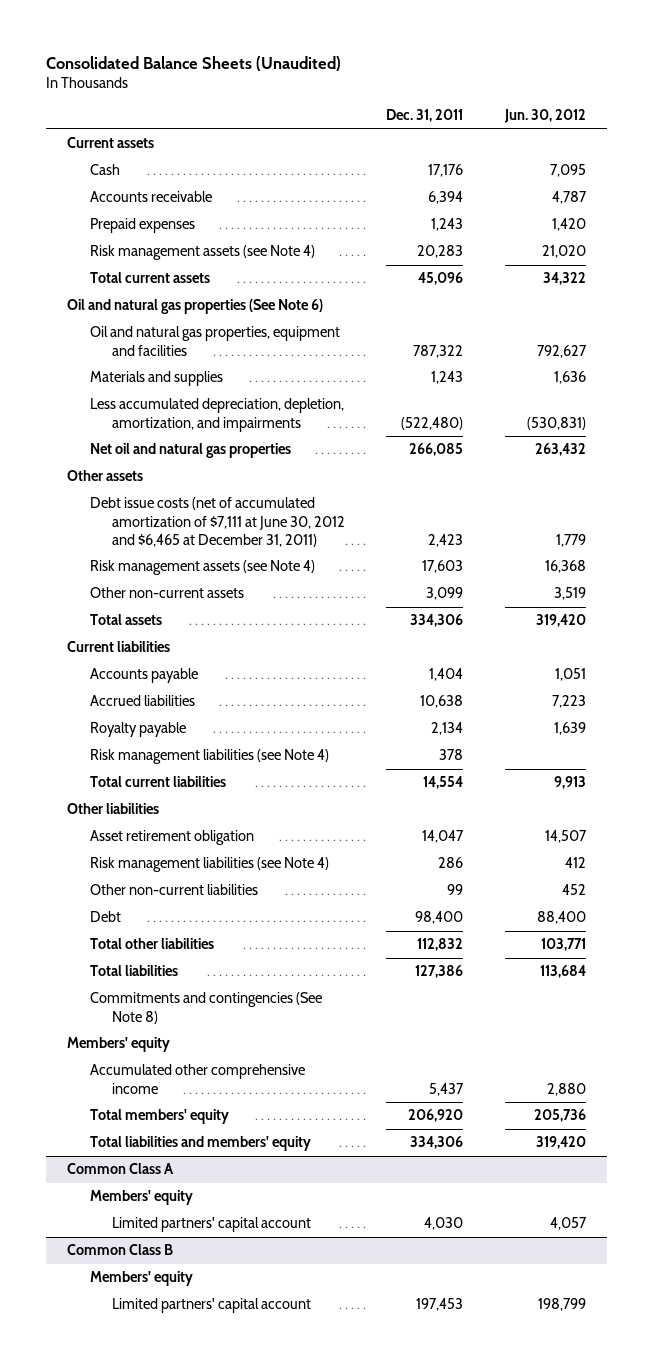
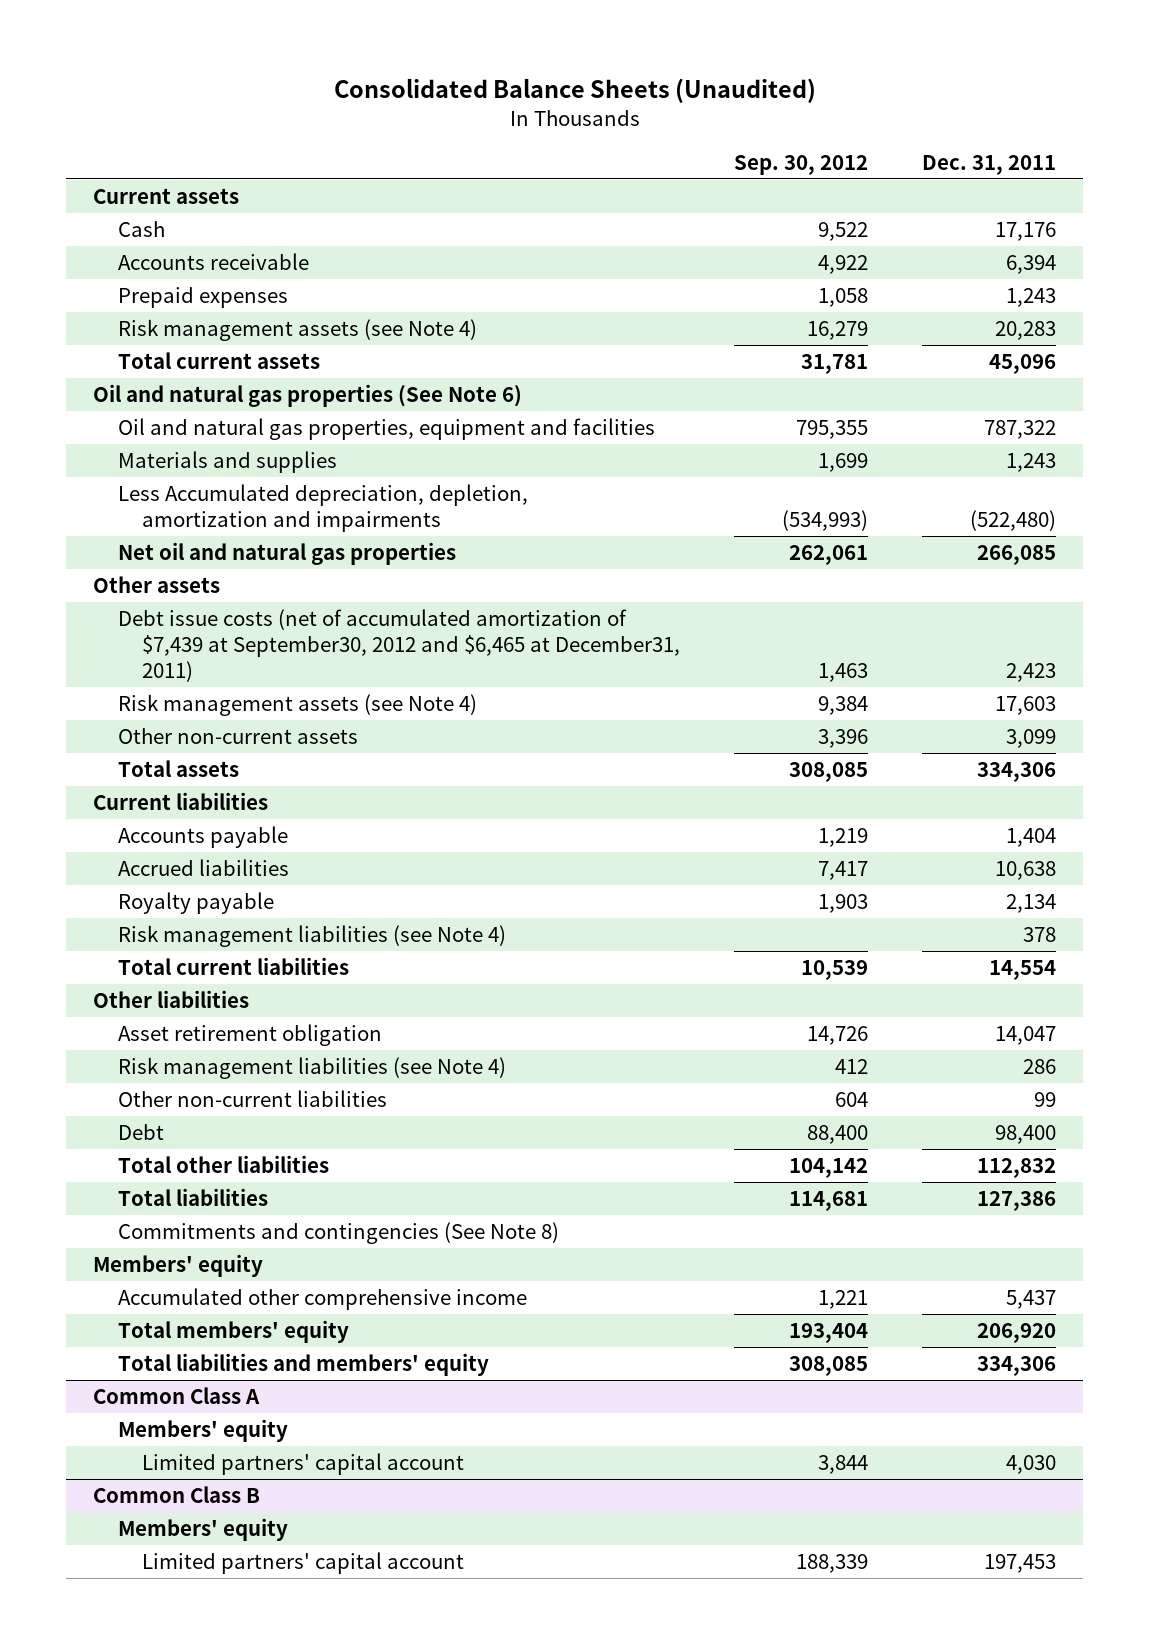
- | Dec. 31, 2011 | Jun. 30, 2012
+ | Sep. 30, 2012 | Dec. 31, 2011
- Less accumulated depreciation, depletion, amortization, and impairments | (522,480) | (530,831)
+ Less Accumulated depreciation, depletion, amortization and impairments | (534,993) | (522,480)
- Debt issue costs (net of accumulated amortization of $7,111 at June 30, 2012 and $6,465 at December 31, 2011) | 2,423 | 1,779
+ Debt issue costs (net of accumulated amortization of $7,439 at September30, 2012 and $6,465 at December31, 2011) | 1,463 | 2,423

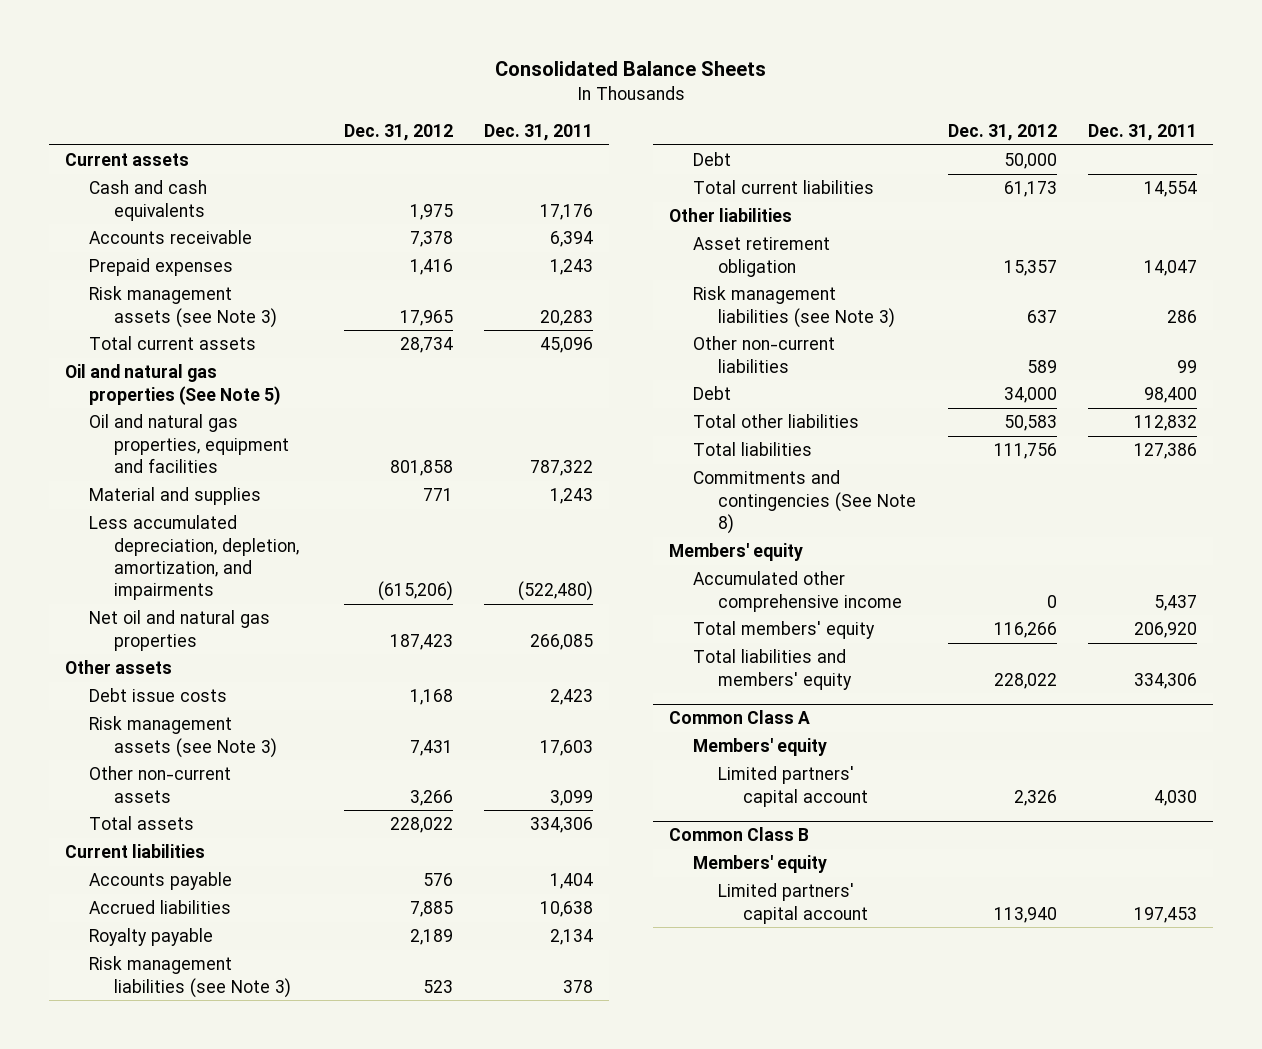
- Consolidated Balance Sheets (Unaudited)
+ Consolidated Balance Sheets
- | Sep. 30, 2012 | Dec. 31, 2011
+ | Dec. 31, 2012 | Dec. 31, 2011
- Cash | 9,522 | 17,176
+ Cash and cash equivalents | 1,975 | 17,176
- Risk management assets (see Note 4) | 16,279 | 20,283
+ Risk management assets (see Note 3) | 17,965 | 20,283
- Oil and natural gas properties (See Note 6)
+ Oil and natural gas properties (See Note 5)
- Materials and supplies | 1,699 | 1,243
- Less Accumulated depreciation, depletion, amortization and impairments | (534,993) | (522,480)
+ Material and supplies | 771 | 1,243
+ Less accumulated depreciation, depletion, amortization, and impairments | (615,206) | (522,480)
- Debt issue costs (net of accumulated amortization of $7,439 at September30, 2012 and $6,465 at December31, 2011) | 1,463 | 2,423
- Risk management assets (see Note 4) | 9,384 | 17,603
+ Debt issue costs | 1,168 | 2,423
+ Risk management assets (see Note 3) | 7,431 | 17,603
- Risk management liabilities (see Note 4) | | 378
+ Risk management liabilities (see Note 3) | 523 | 378
+ Debt | 50,000 |
- Risk management liabilities (see Note 4) | 412 | 286
+ Risk management liabilities (see Note 3) | 637 | 286

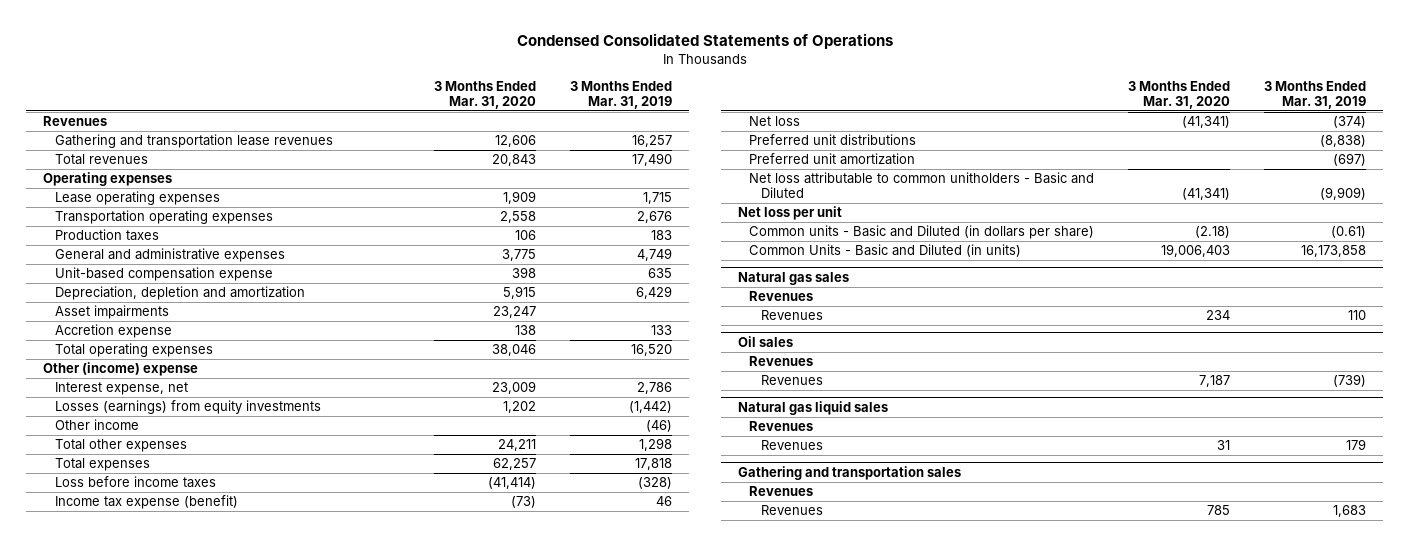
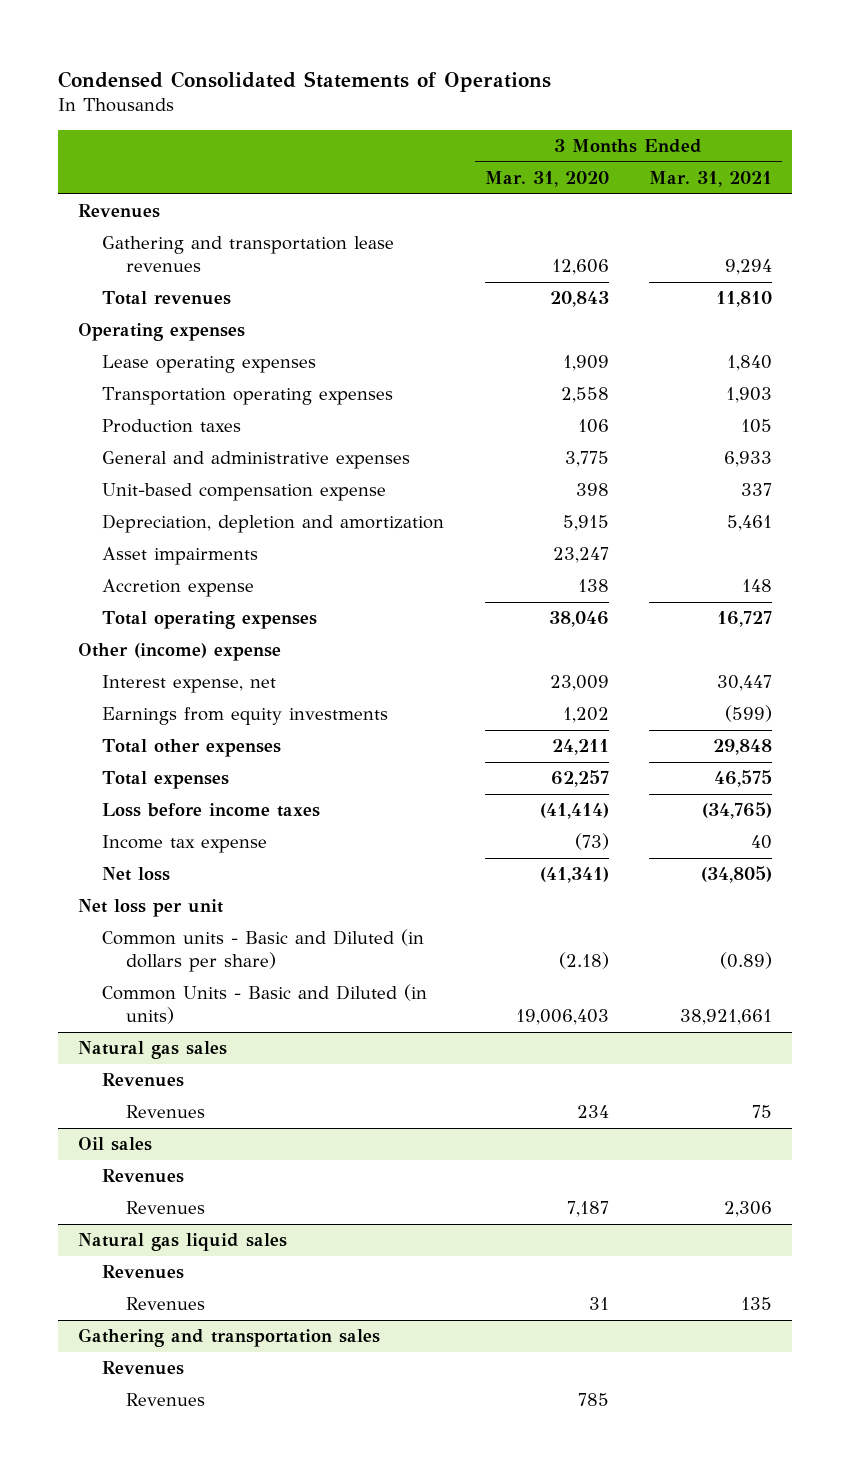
- | 3 Months Ended Mar. 31, 2020 | 3 Months Ended Mar. 31, 2019
+ | 3 Months Ended Mar. 31, 2020 | 3 Months Ended Mar. 31, 2021
- Losses (earnings) from equity investments | 1,202 | (1,442)
- Other income | | (46)
+ Earnings from equity investments | 1,202 | (599)
- Income tax expense (benefit) | (73) | 46
+ Income tax expense | (73) | 40
- Preferred unit distributions | | (8,838)
- Preferred unit amortization | | (697)
- Net loss attributable to common unitholders - Basic and Diluted | (41,341) | (9,909)

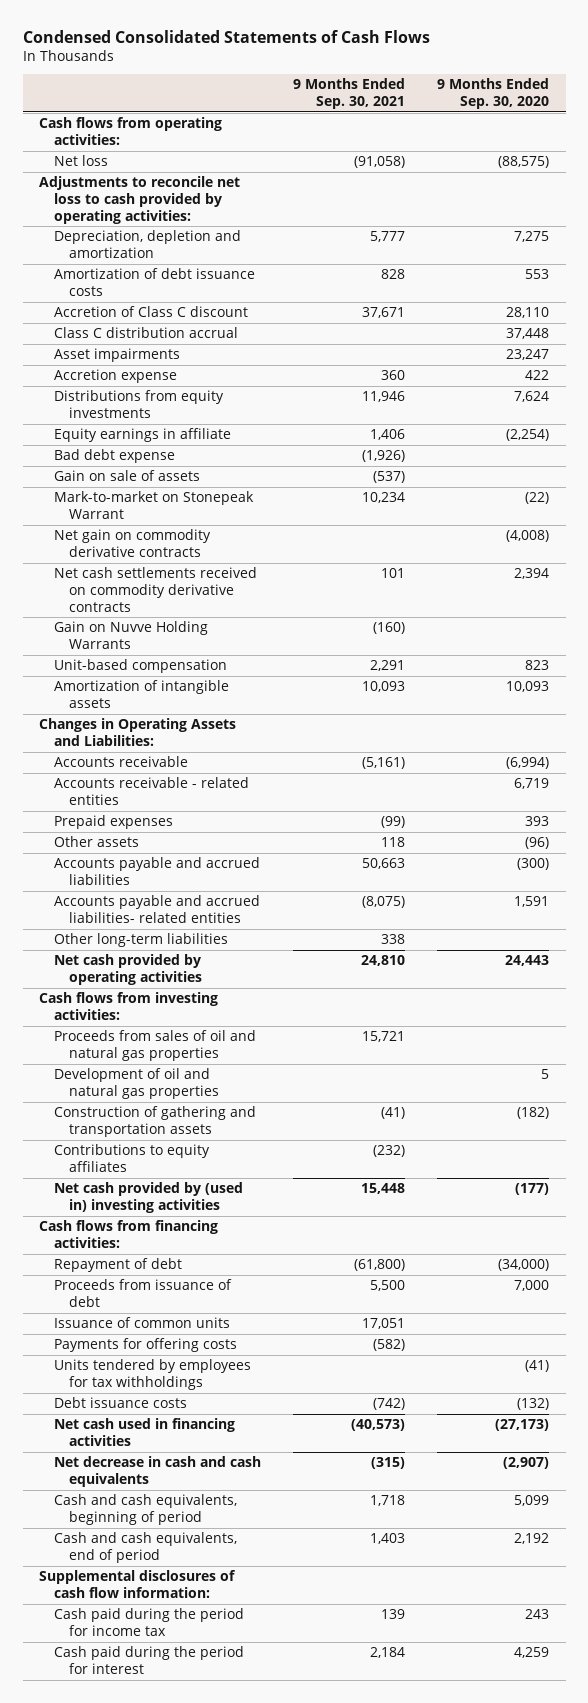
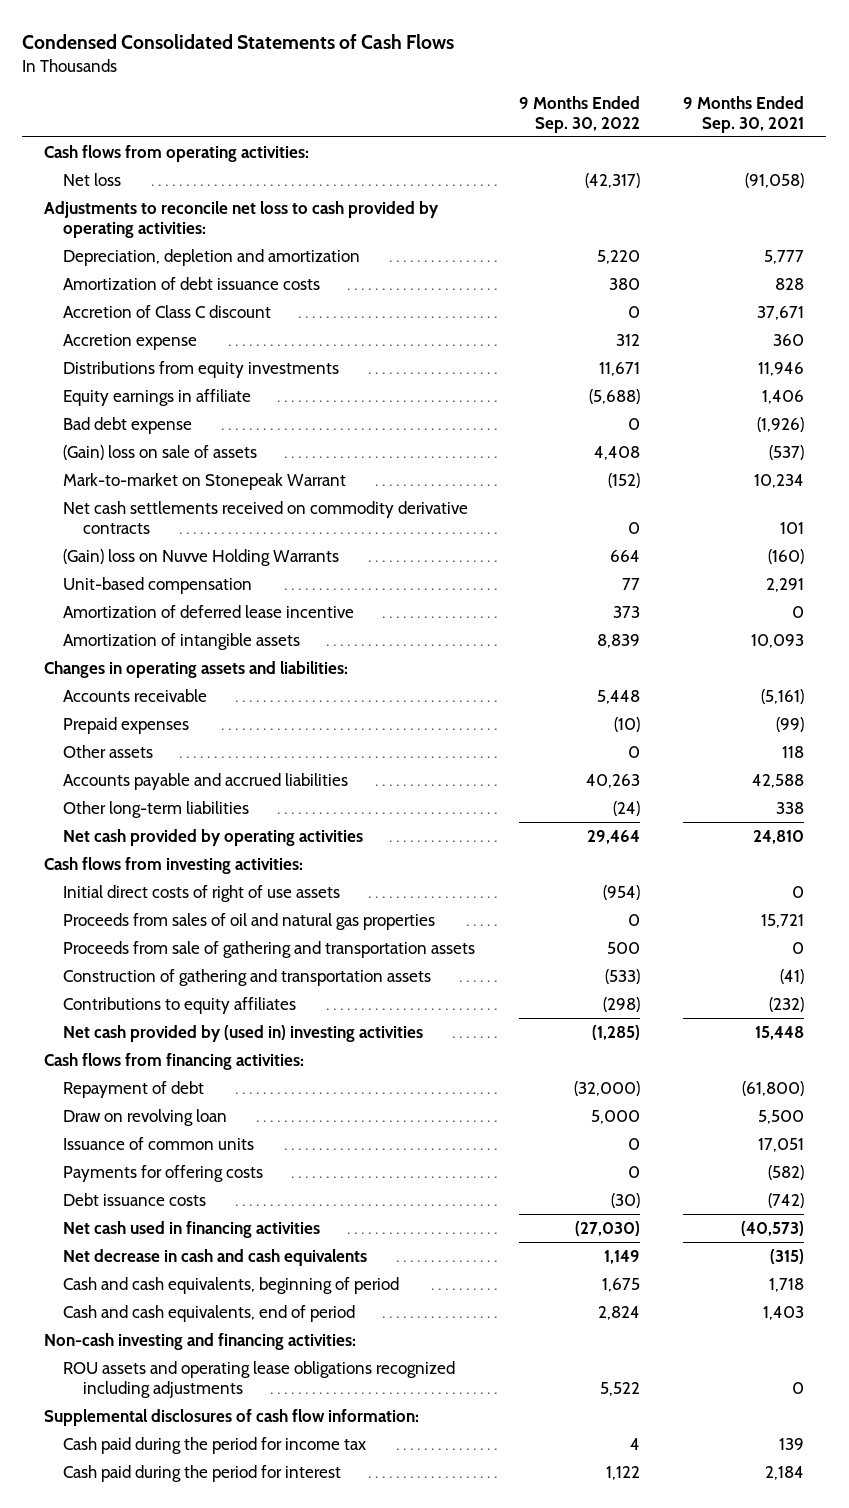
- | 9 Months Ended Sep. 30, 2021 | 9 Months Ended Sep. 30, 2020
+ | 9 Months Ended Sep. 30, 2022 | 9 Months Ended Sep. 30, 2021
- Class C distribution accrual | | 37,448
- Asset impairments | | 23,247
- Gain on sale of assets | (537) |
+ (Gain) loss on sale of assets | 4,408 | (537)
- Net gain on commodity derivative contracts | | (4,008)
- Gain on Nuvve Holding Warrants | (160) |
+ (Gain) loss on Nuvve Holding Warrants | 664 | (160)
+ Amortization of deferred lease incentive | 373 | 0
- Changes in Operating Assets and Liabilities:
+ Changes in operating assets and liabilities:
- Accounts receivable - related entities | | 6,719
- Accounts payable and accrued liabilities | 50,663 | (300)
- Accounts payable and accrued liabilities- related entities | (8,075) | 1,591
+ Accounts payable and accrued liabilities | 40,263 | 42,588
+ Initial direct costs of right of use assets | (954) | 0
- Development of oil and natural gas properties | | 5
+ Proceeds from sale of gathering and transportation assets | 500 | 0
- Proceeds from issuance of debt | 5,500 | 7,000
+ Draw on revolving loan | 5,000 | 5,500
- Units tendered by employees for tax withholdings | | (41)
+ Non-cash investing and financing activities:
+ ROU assets and operating lease obligations recognized including adjustments | 5,522 | 0

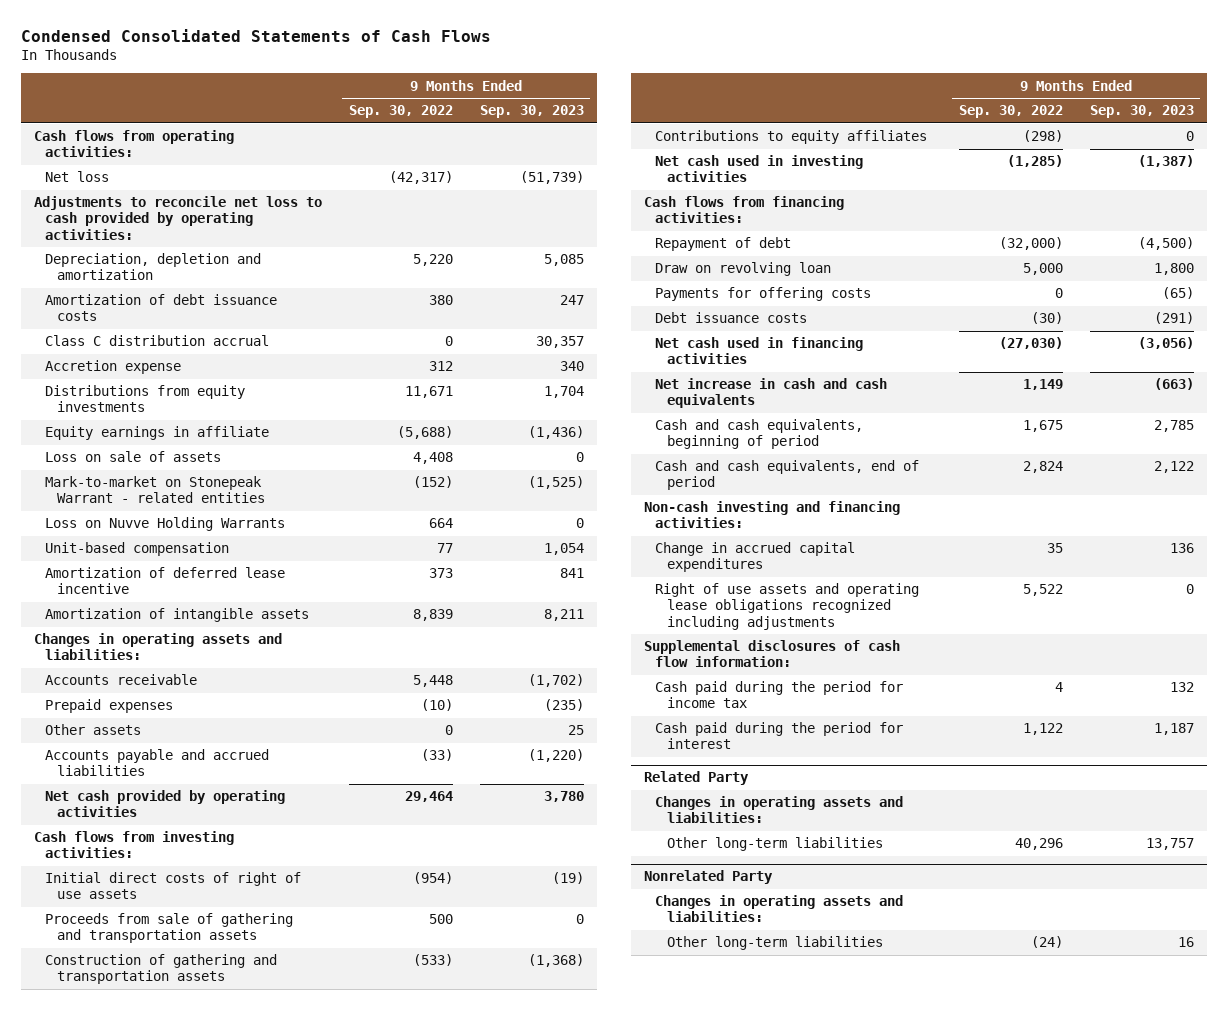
- | 9 Months Ended Sep. 30, 2022 | 9 Months Ended Sep. 30, 2021
+ | 9 Months Ended Sep. 30, 2022 | 9 Months Ended Sep. 30, 2023
- Accretion of Class C discount | 0 | 37,671
+ Class C distribution accrual | 0 | 30,357
- Bad debt expense | 0 | (1,926)
- (Gain) loss on sale of assets | 4,408 | (537)
- Mark-to-market on Stonepeak Warrant | (152) | 10,234
- Net cash settlements received on commodity derivative contracts | 0 | 101
- (Gain) loss on Nuvve Holding Warrants | 664 | (160)
+ Loss on sale of assets | 4,408 | 0
+ Mark-to-market on Stonepeak Warrant - related entities | (152) | (1,525)
+ Loss on Nuvve Holding Warrants | 664 | 0
- Accounts payable and accrued liabilities | 40,263 | 42,588
- Other long-term liabilities | (24) | 338
+ Accounts payable and accrued liabilities | (33) | (1,220)
- Proceeds from sales of oil and natural gas properties | 0 | 15,721
- Net cash provided by (used in) investing activities | (1,285) | 15,448
+ Net cash used in investing activities | (1,285) | (1,387)
- Issuance of common units | 0 | 17,051
- Net decrease in cash and cash equivalents | 1,149 | (315)
+ Net increase in cash and cash equivalents | 1,149 | (663)
- ROU assets and operating lease obligations recognized including adjustments | 5,522 | 0
+ Change in accrued capital expenditures | 35 | 136
+ Right of use assets and operating lease obligations recognized including adjustments | 5,522 | 0
+ Related Party
+ Changes in operating assets and liabilities:
+ Other long-term liabilities | 40,296 | 13,757
+ Nonrelated Party
+ Changes in operating assets and liabilities:
+ Other long-term liabilities | (24) | 16

